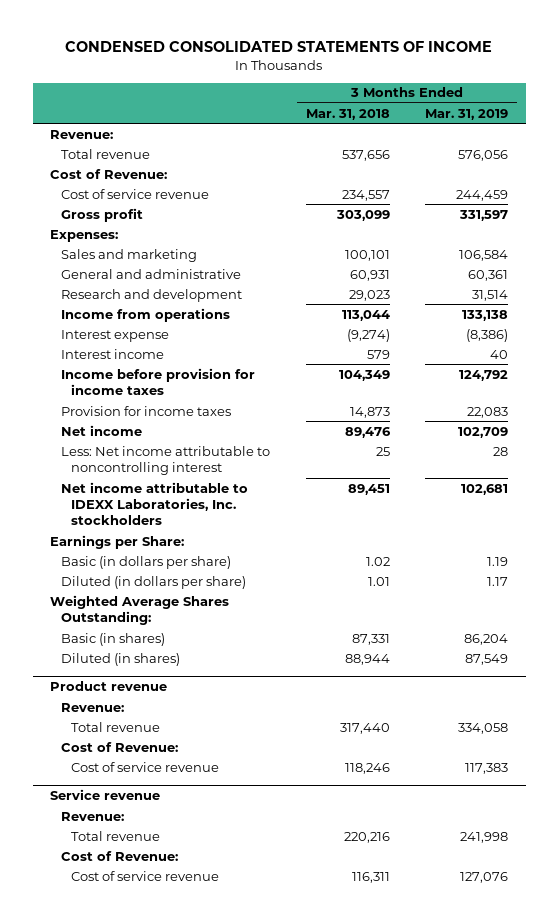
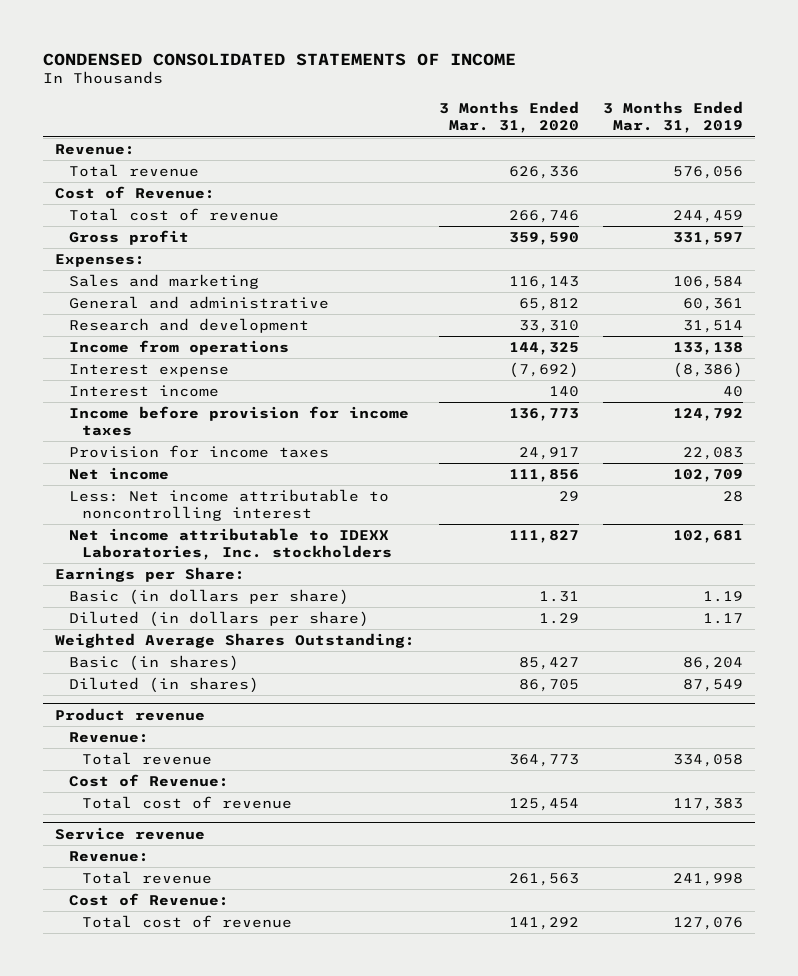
- | 3 Months Ended Mar. 31, 2018 | 3 Months Ended Mar. 31, 2019
+ | 3 Months Ended Mar. 31, 2020 | 3 Months Ended Mar. 31, 2019
- Cost of service revenue | 234,557 | 244,459
+ Total cost of revenue | 266,746 | 244,459
@ Product revenue
- Cost of service revenue | 118,246 | 117,383
+ Total cost of revenue | 125,454 | 117,383
@ Service revenue
- Cost of service revenue | 116,311 | 127,076
+ Total cost of revenue | 141,292 | 127,076

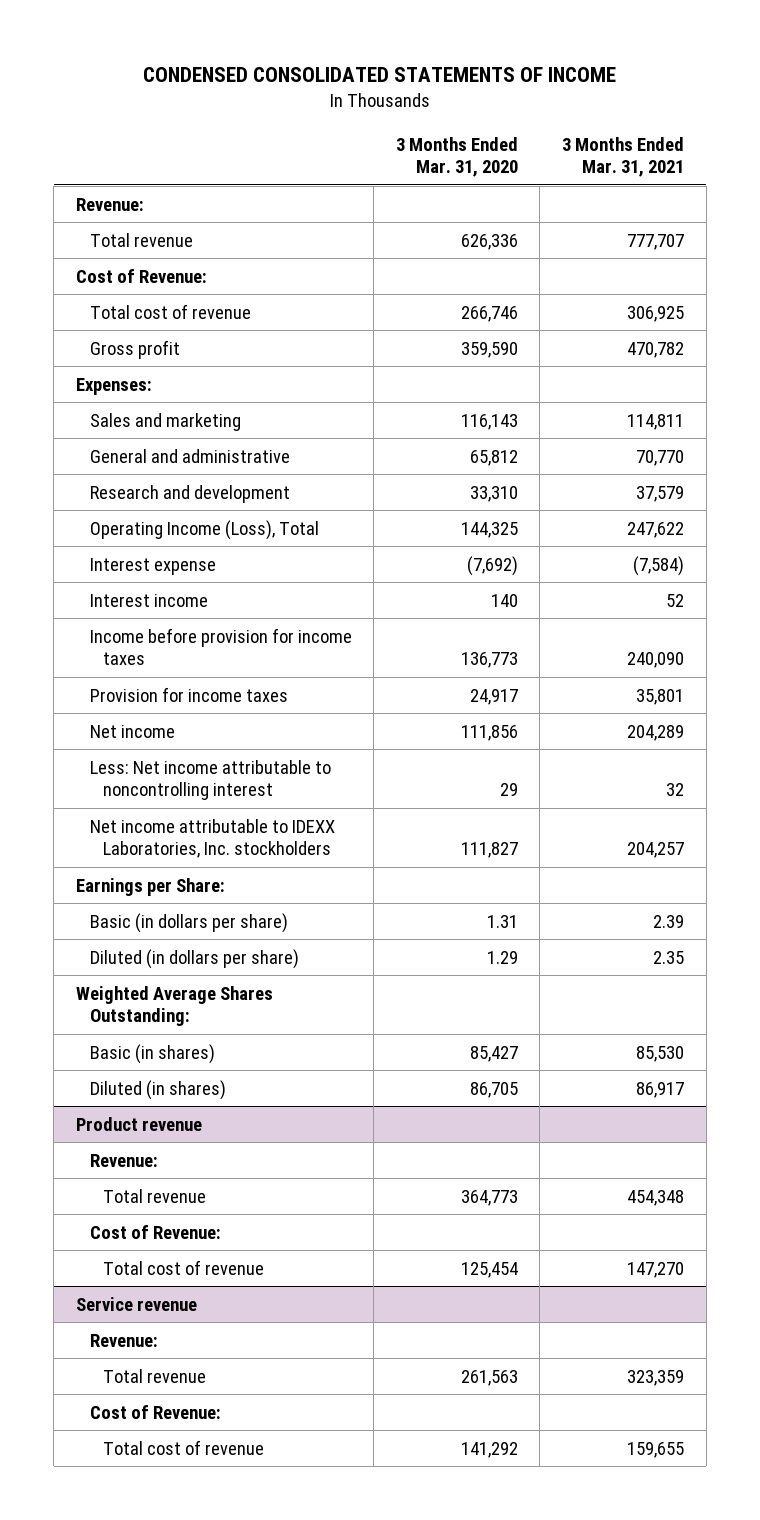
- | 3 Months Ended Mar. 31, 2020 | 3 Months Ended Mar. 31, 2019
+ | 3 Months Ended Mar. 31, 2020 | 3 Months Ended Mar. 31, 2021
- Income from operations | 144,325 | 133,138
+ Operating Income (Loss), Total | 144,325 | 247,622

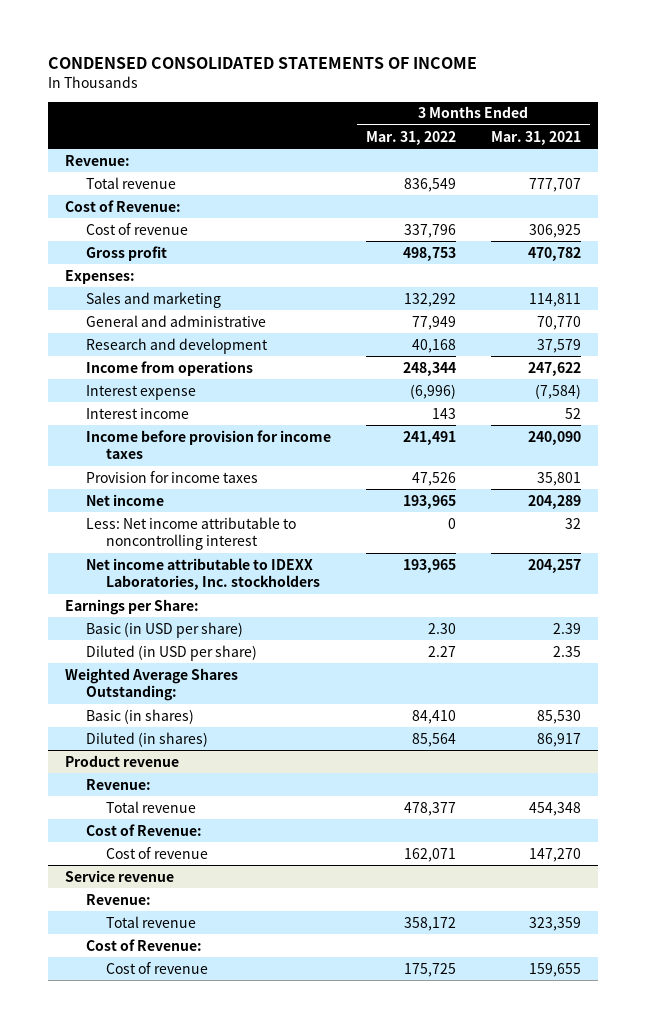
- | 3 Months Ended Mar. 31, 2020 | 3 Months Ended Mar. 31, 2021
+ | 3 Months Ended Mar. 31, 2022 | 3 Months Ended Mar. 31, 2021
- Total cost of revenue | 266,746 | 306,925
+ Cost of revenue | 337,796 | 306,925
- Operating Income (Loss), Total | 144,325 | 247,622
+ Income from operations | 248,344 | 247,622
- Basic (in dollars per share) | 1.31 | 2.39
- Diluted (in dollars per share) | 1.29 | 2.35
+ Basic (in USD per share) | 2.30 | 2.39
+ Diluted (in USD per share) | 2.27 | 2.35
@ Product revenue
- Total cost of revenue | 125,454 | 147,270
+ Cost of revenue | 162,071 | 147,270
@ Service revenue
- Total cost of revenue | 141,292 | 159,655
+ Cost of revenue | 175,725 | 159,655

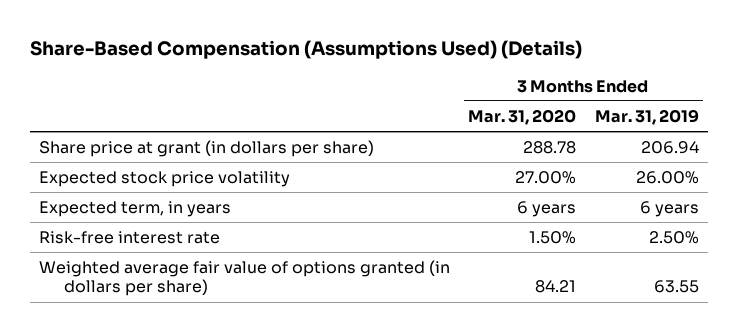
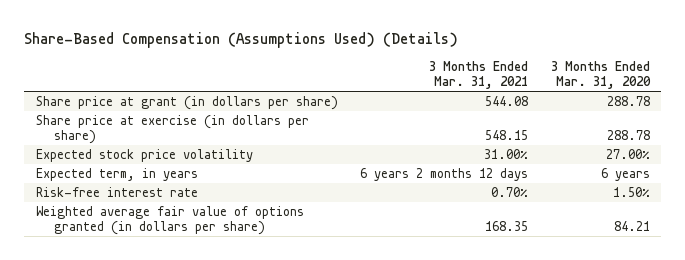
- | 3 Months Ended Mar. 31, 2020 | 3 Months Ended Mar. 31, 2019
+ | 3 Months Ended Mar. 31, 2021 | 3 Months Ended Mar. 31, 2020
+ Share price at exercise (in dollars per share) | 548.15 | 288.78

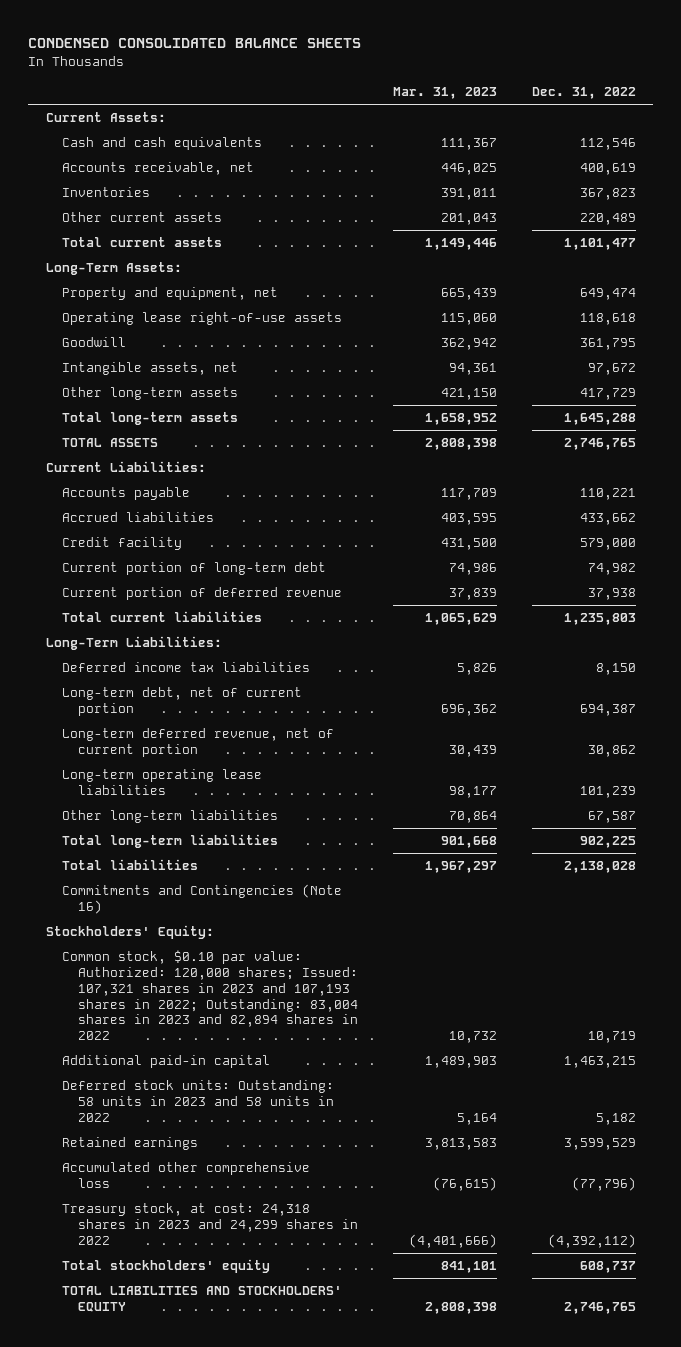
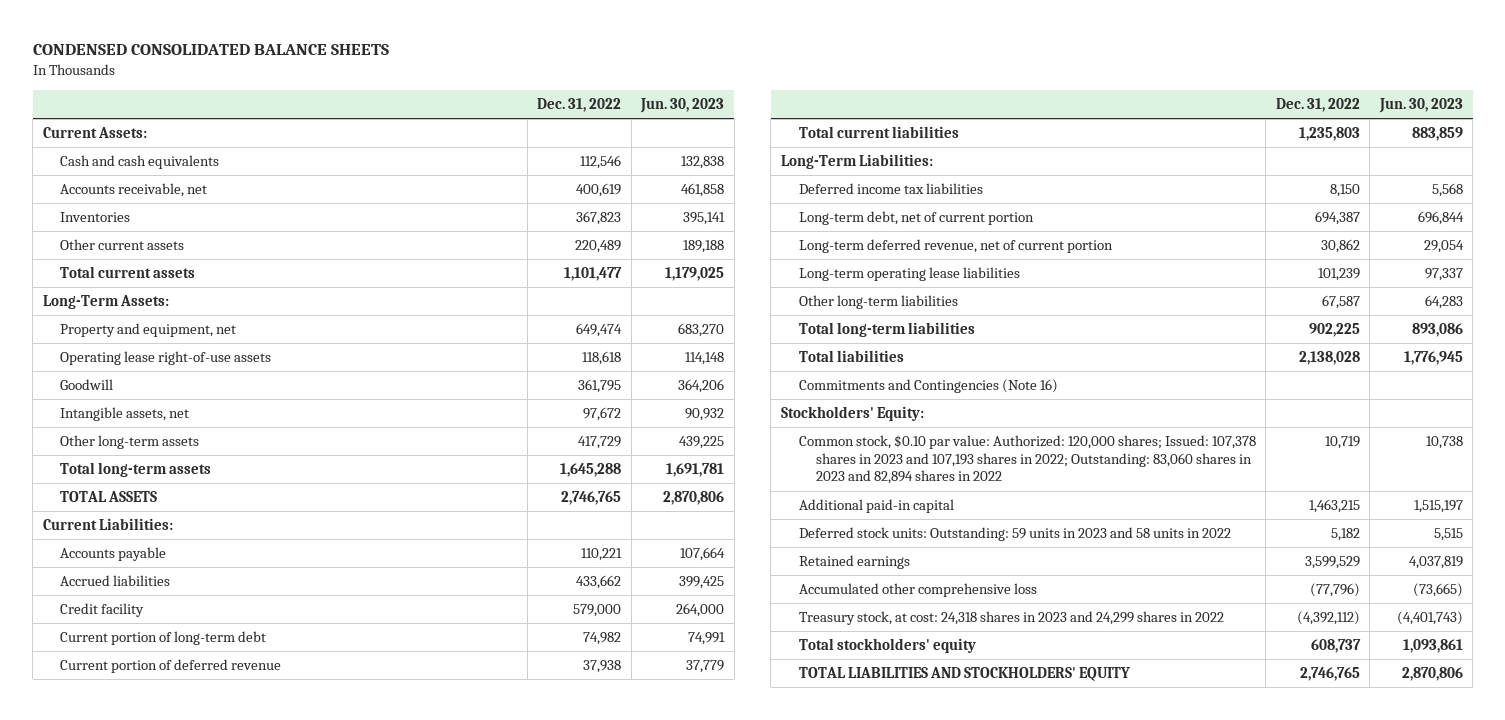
- | Mar. 31, 2023 | Dec. 31, 2022
+ | Dec. 31, 2022 | Jun. 30, 2023
- Common stock, $0.10 par value: Authorized: 120,000 shares; Issued: 107,321 shares in 2023 and 107,193 shares in 2022; Outstanding: 83,004 shares in 2023 and 82,894 shares in 2022 | 10,732 | 10,719
+ Common stock, $0.10 par value: Authorized: 120,000 shares; Issued: 107,378 shares in 2023 and 107,193 shares in 2022; Outstanding: 83,060 shares in 2023 and 82,894 shares in 2022 | 10,719 | 10,738
- Deferred stock units: Outstanding: 58 units in 2023 and 58 units in 2022 | 5,164 | 5,182
+ Deferred stock units: Outstanding: 59 units in 2023 and 58 units in 2022 | 5,182 | 5,515

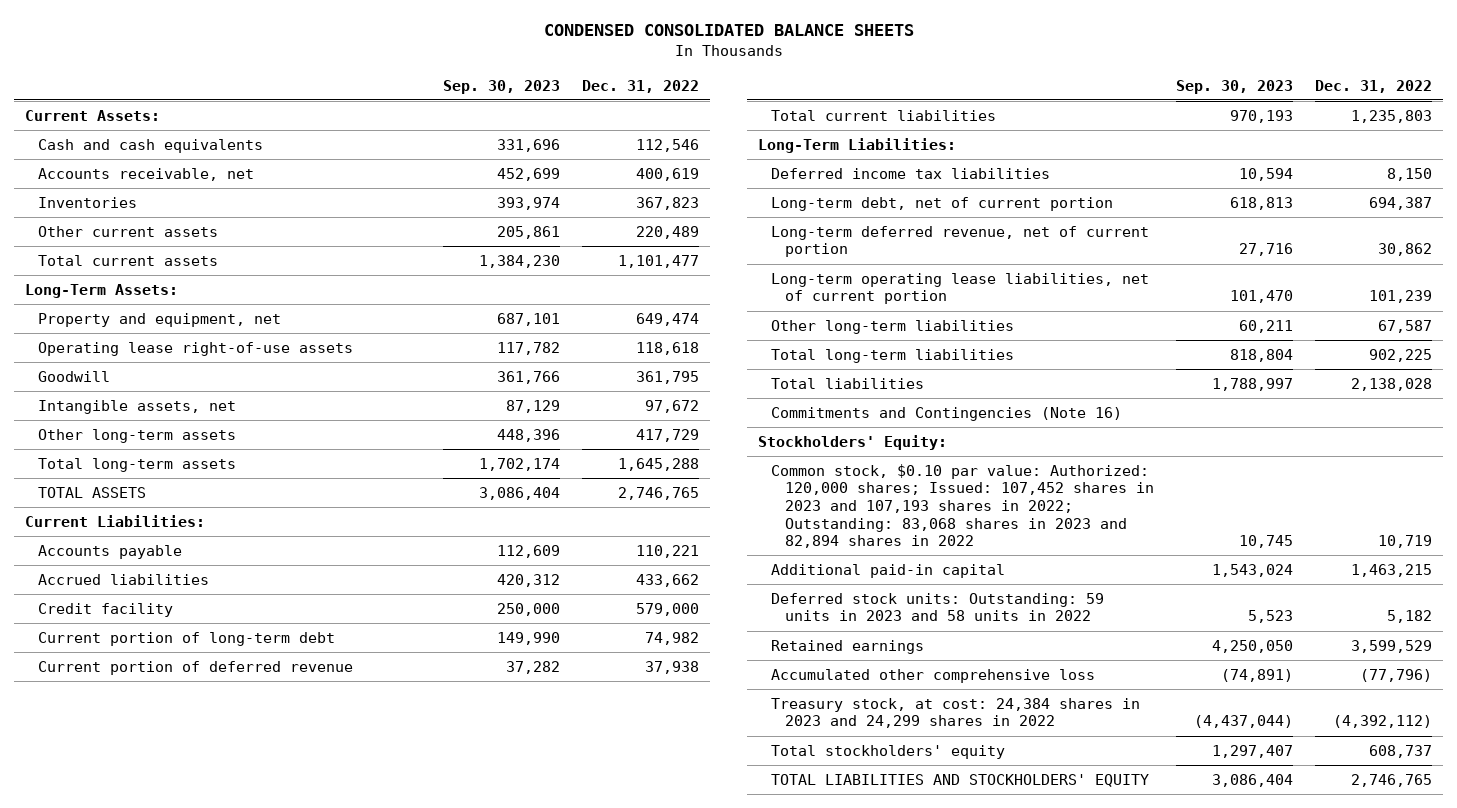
- | Dec. 31, 2022 | Jun. 30, 2023
+ | Sep. 30, 2023 | Dec. 31, 2022
- Long-term operating lease liabilities | 101,239 | 97,337
+ Long-term operating lease liabilities, net of current portion | 101,470 | 101,239
- Common stock, $0.10 par value: Authorized: 120,000 shares; Issued: 107,378 shares in 2023 and 107,193 shares in 2022; Outstanding: 83,060 shares in 2023 and 82,894 shares in 2022 | 10,719 | 10,738
+ Common stock, $0.10 par value: Authorized: 120,000 shares; Issued: 107,452 shares in 2023 and 107,193 shares in 2022; Outstanding: 83,068 shares in 2023 and 82,894 shares in 2022 | 10,745 | 10,719
- Treasury stock, at cost: 24,318 shares in 2023 and 24,299 shares in 2022 | (4,392,112) | (4,401,743)
+ Treasury stock, at cost: 24,384 shares in 2023 and 24,299 shares in 2022 | (4,437,044) | (4,392,112)

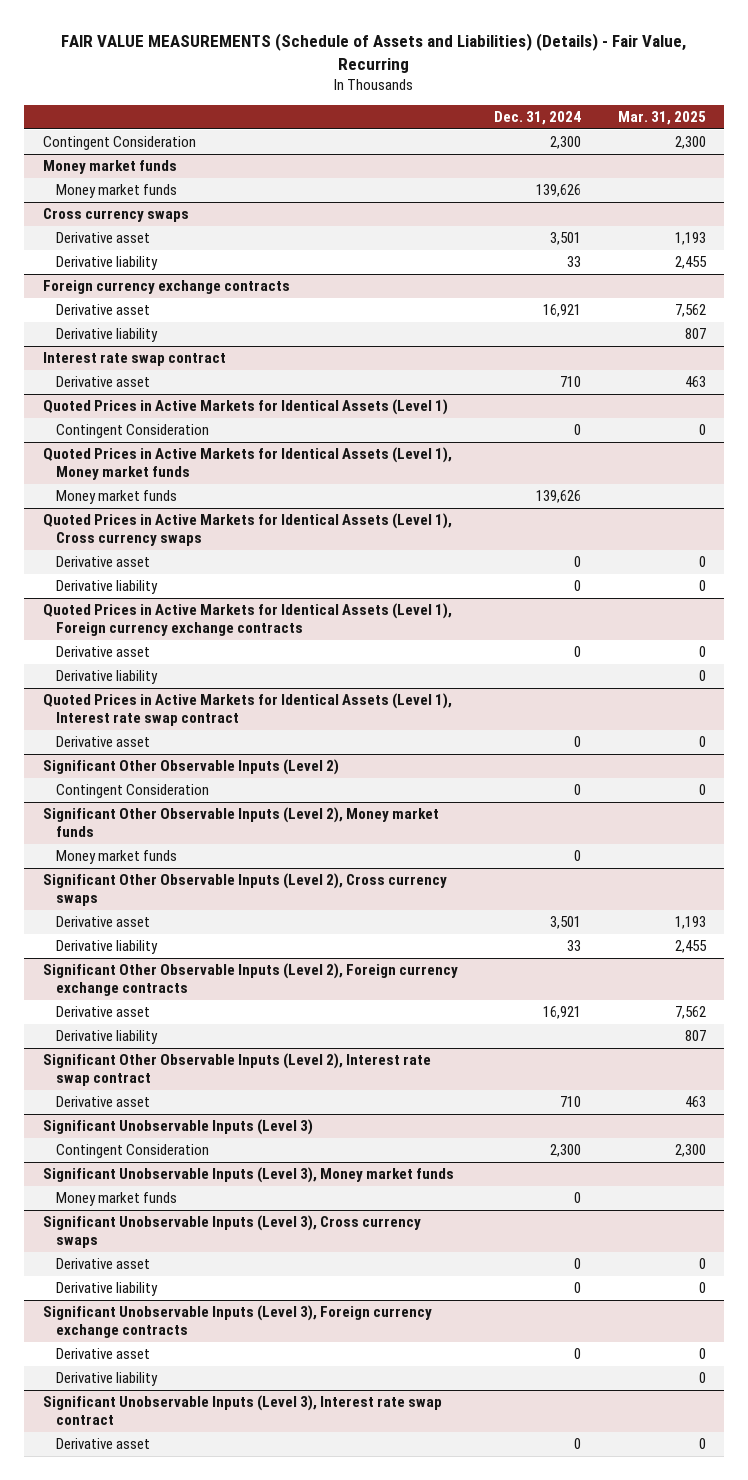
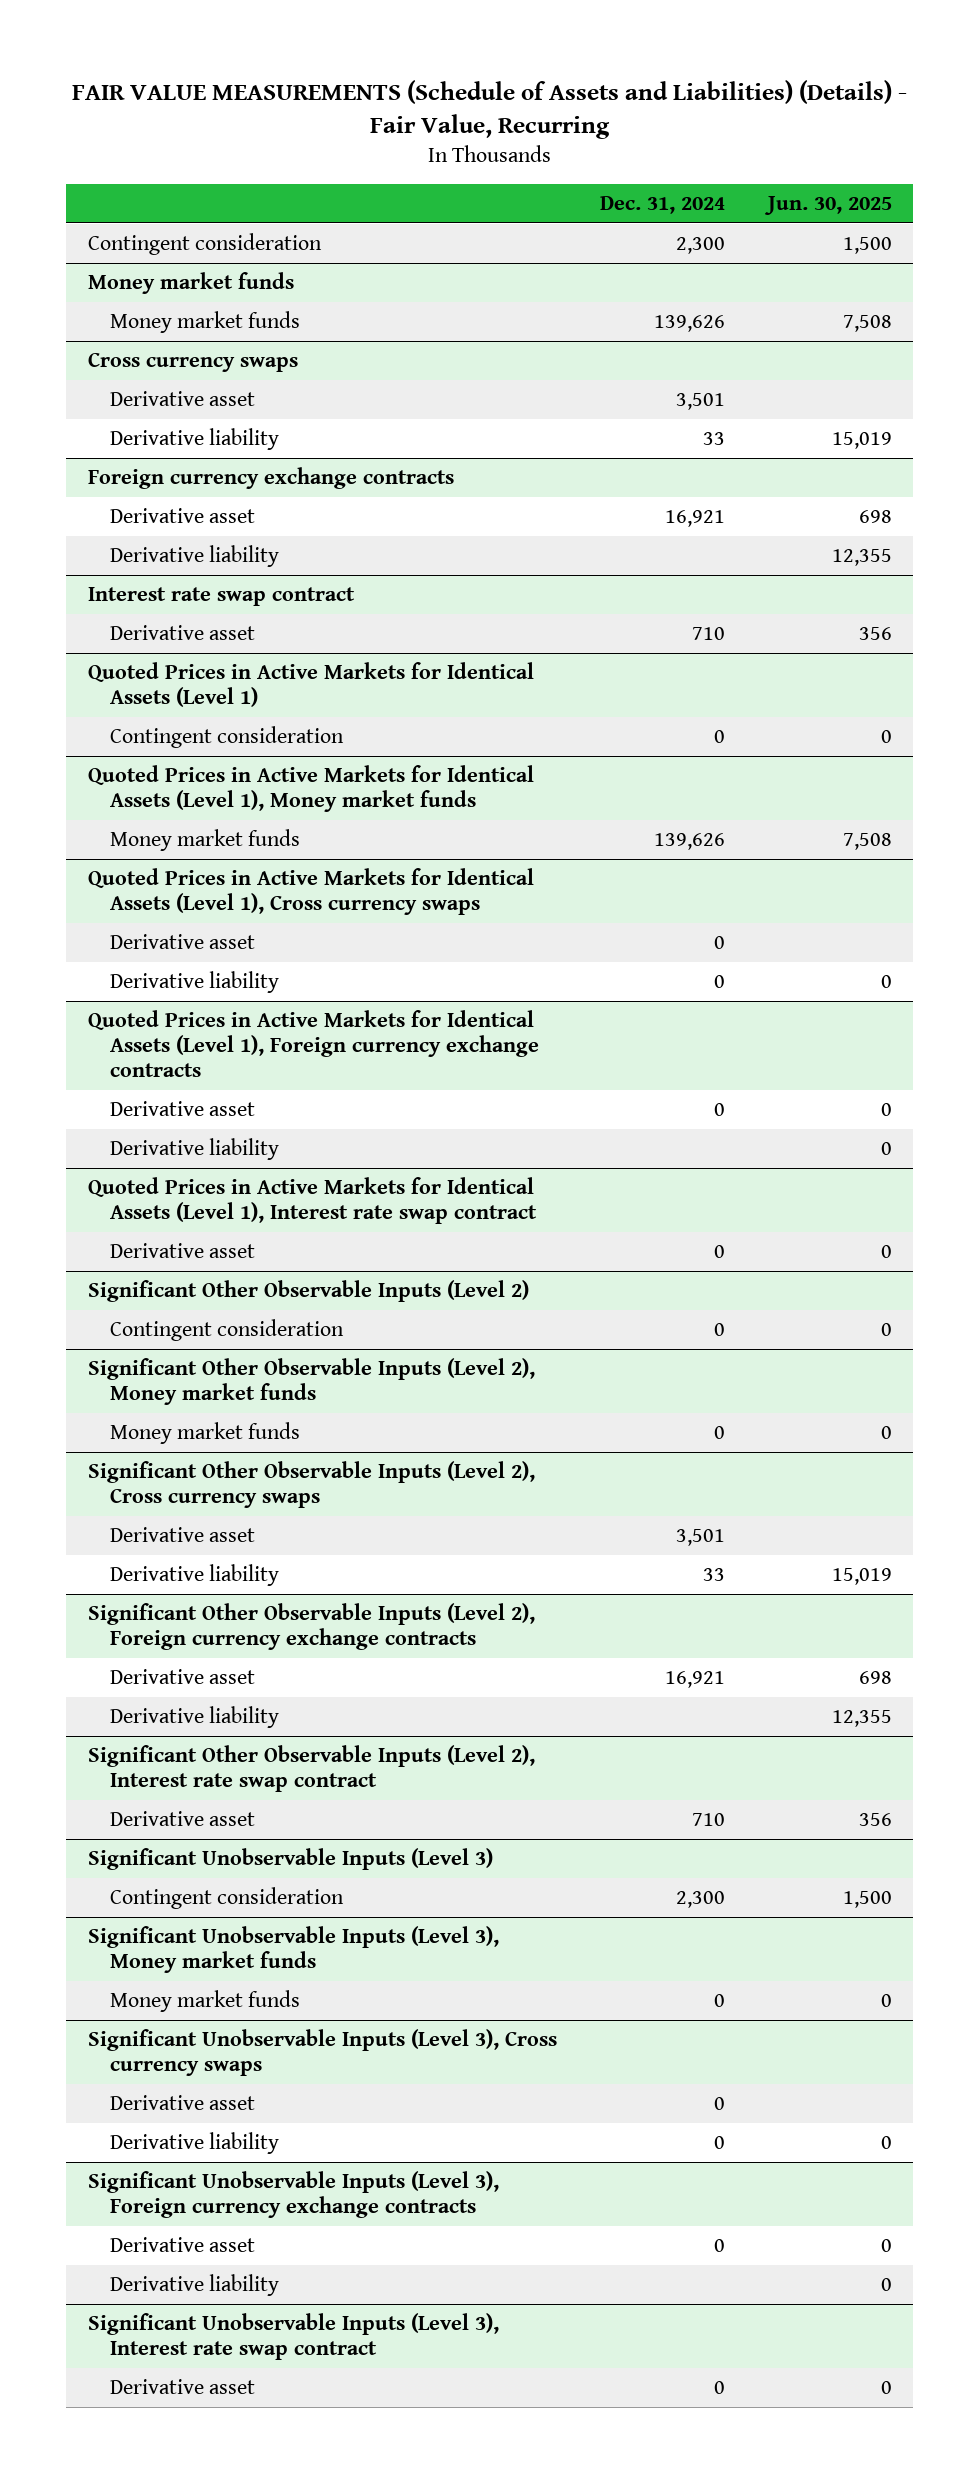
- | Dec. 31, 2024 | Mar. 31, 2025
+ | Dec. 31, 2024 | Jun. 30, 2025
- Contingent Consideration | 2,300 | 2,300
+ Contingent consideration | 2,300 | 1,500
@ Quoted Prices in Active Markets for Identical Assets (Level 1)
- Contingent Consideration | 0 | 0
+ Contingent consideration | 0 | 0
@ Significant Other Observable Inputs (Level 2)
- Contingent Consideration | 0 | 0
+ Contingent consideration | 0 | 0
@ Significant Unobservable Inputs (Level 3)
- Contingent Consideration | 2,300 | 2,300
+ Contingent consideration | 2,300 | 1,500

